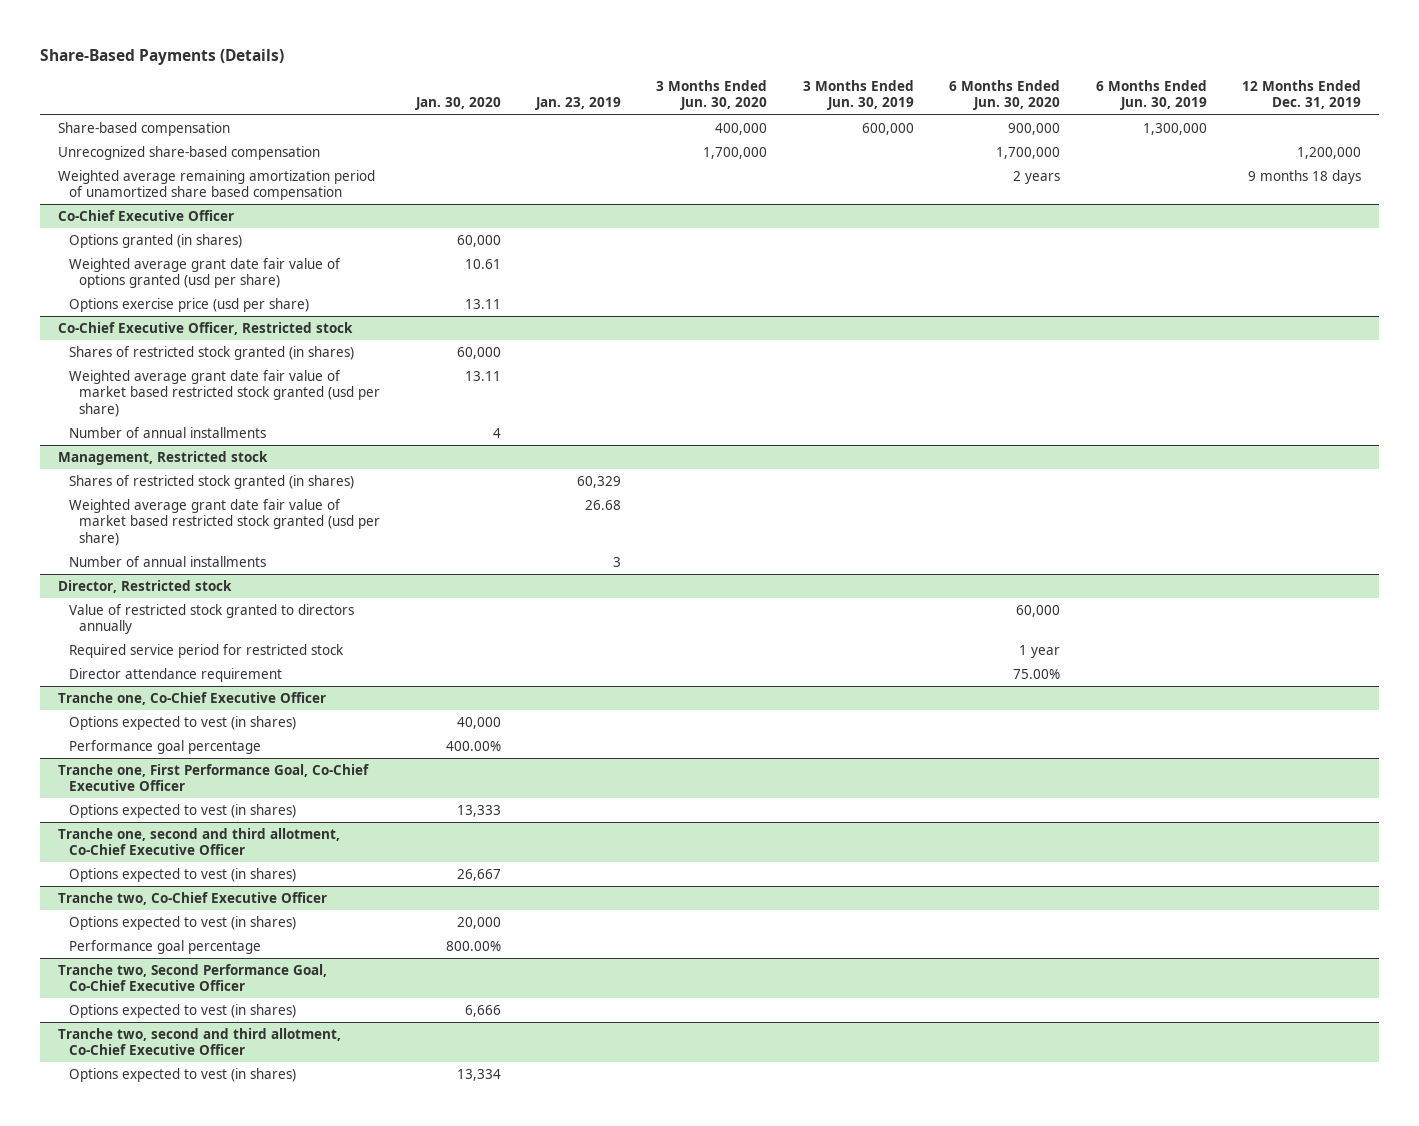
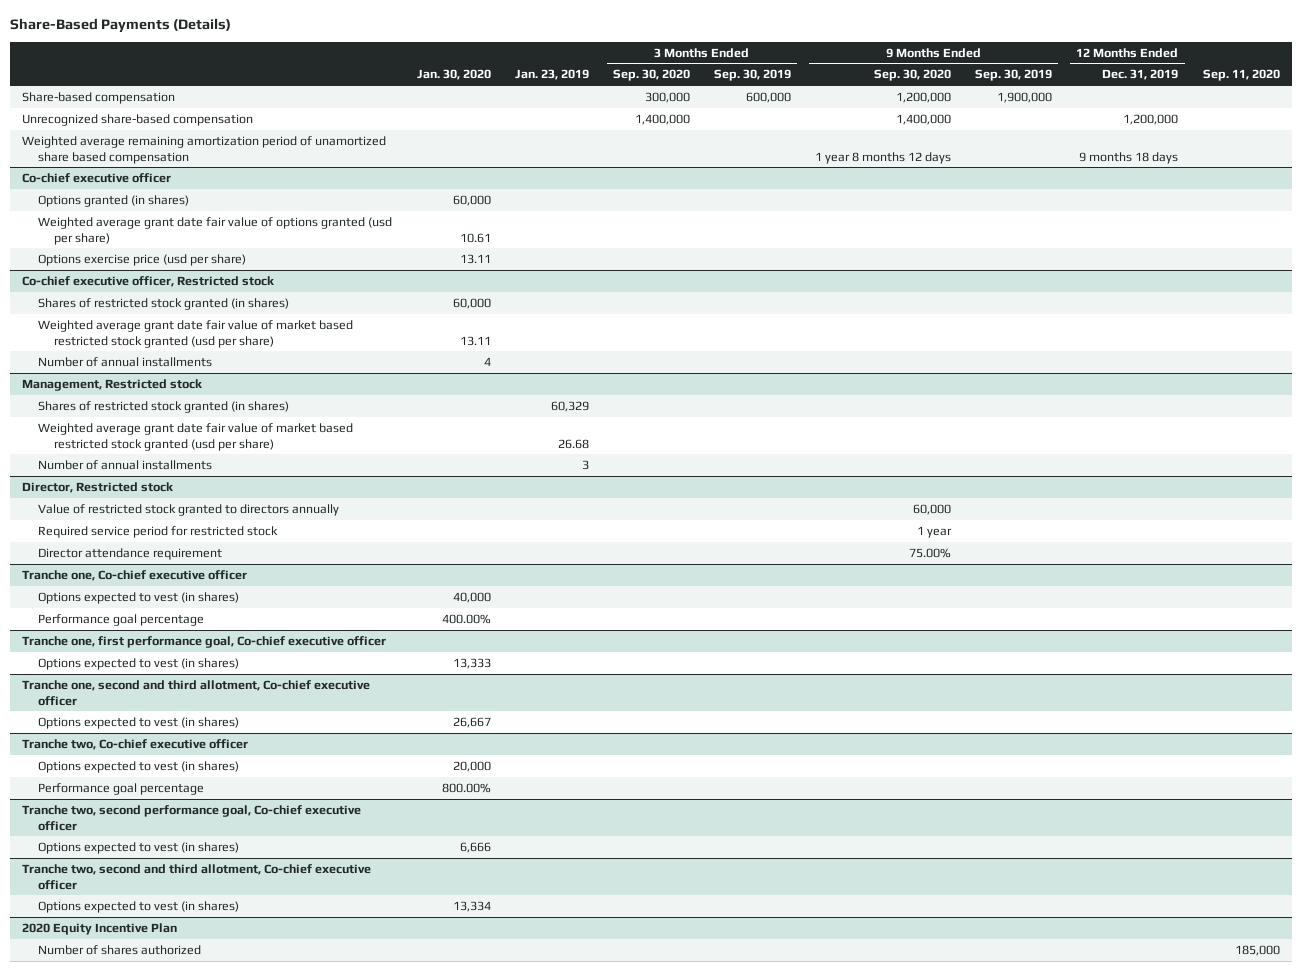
- | Jan. 30, 2020 | Jan. 23, 2019 | 3 Months Ended Jun. 30, 2020 | 3 Months Ended Jun. 30, 2019 | 6 Months Ended Jun. 30, 2020 | 6 Months Ended Jun. 30, 2019 | 12 Months Ended Dec. 31, 2019
+ | Jan. 30, 2020 | Jan. 23, 2019 | 3 Months Ended Sep. 30, 2020 | 3 Months Ended Sep. 30, 2019 | 9 Months Ended Sep. 30, 2020 | 9 Months Ended Sep. 30, 2019 | 12 Months Ended Dec. 31, 2019 | Sep. 11, 2020
- Co-Chief Executive Officer
+ Co-chief executive officer
- Co-Chief Executive Officer, Restricted stock
+ Co-chief executive officer, Restricted stock
- Tranche one, Co-Chief Executive Officer
+ Tranche one, Co-chief executive officer
- Tranche one, First Performance Goal, Co-Chief Executive Officer
+ Tranche one, first performance goal, Co-chief executive officer
- Tranche one, second and third allotment, Co-Chief Executive Officer
+ Tranche one, second and third allotment, Co-chief executive officer
- Tranche two, Co-Chief Executive Officer
+ Tranche two, Co-chief executive officer
- Tranche two, Second Performance Goal, Co-Chief Executive Officer
+ Tranche two, second performance goal, Co-chief executive officer
- Tranche two, second and third allotment, Co-Chief Executive Officer
+ Tranche two, second and third allotment, Co-chief executive officer
+ 2020 Equity Incentive Plan
+ Number of shares authorized | | | | | | | | 185,000

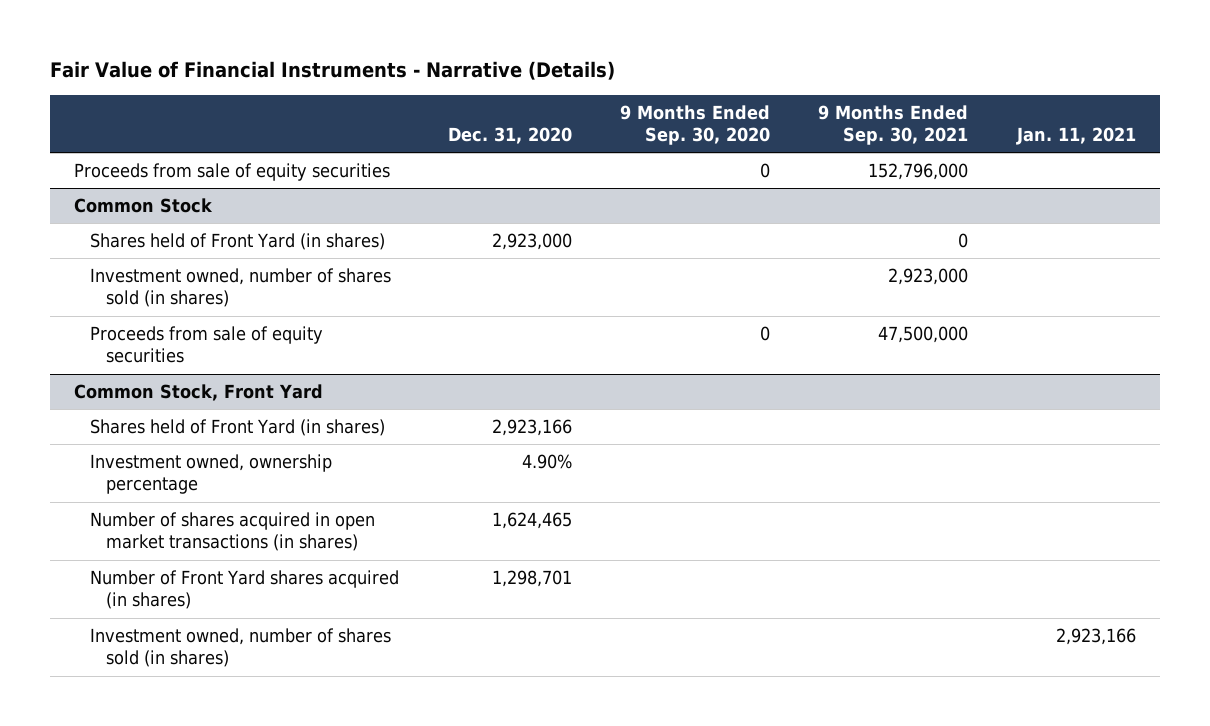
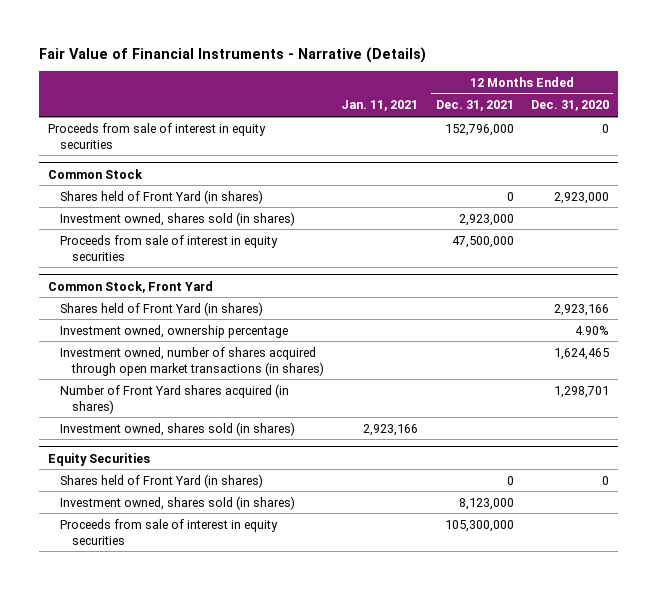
- | Dec. 31, 2020 | 9 Months Ended Sep. 30, 2020 | 9 Months Ended Sep. 30, 2021 | Jan. 11, 2021
+ | Jan. 11, 2021 | 12 Months Ended Dec. 31, 2021 | 12 Months Ended Dec. 31, 2020
- Proceeds from sale of equity securities | | 0 | 152,796,000 |
+ Proceeds from sale of interest in equity securities | | 152,796,000 | 0
@ Common Stock
- Investment owned, number of shares sold (in shares) | | | 2,923,000 |
- Proceeds from sale of equity securities | | 0 | 47,500,000 |
+ Investment owned, shares sold (in shares) | | 2,923,000 |
+ Proceeds from sale of interest in equity securities | | 47,500,000 |
@ Common Stock, Front Yard
- Number of shares acquired in open market transactions (in shares) | 1,624,465 | | |
+ Investment owned, number of shares acquired through open market transactions (in shares) | | | 1,624,465
- Investment owned, number of shares sold (in shares) | | | | 2,923,166
+ Investment owned, shares sold (in shares) | 2,923,166 | |
+ Equity Securities
+ Shares held of Front Yard (in shares) | | 0 | 0
+ Investment owned, shares sold (in shares) | | 8,123,000 |
+ Proceeds from sale of interest in equity securities | | 105,300,000 |

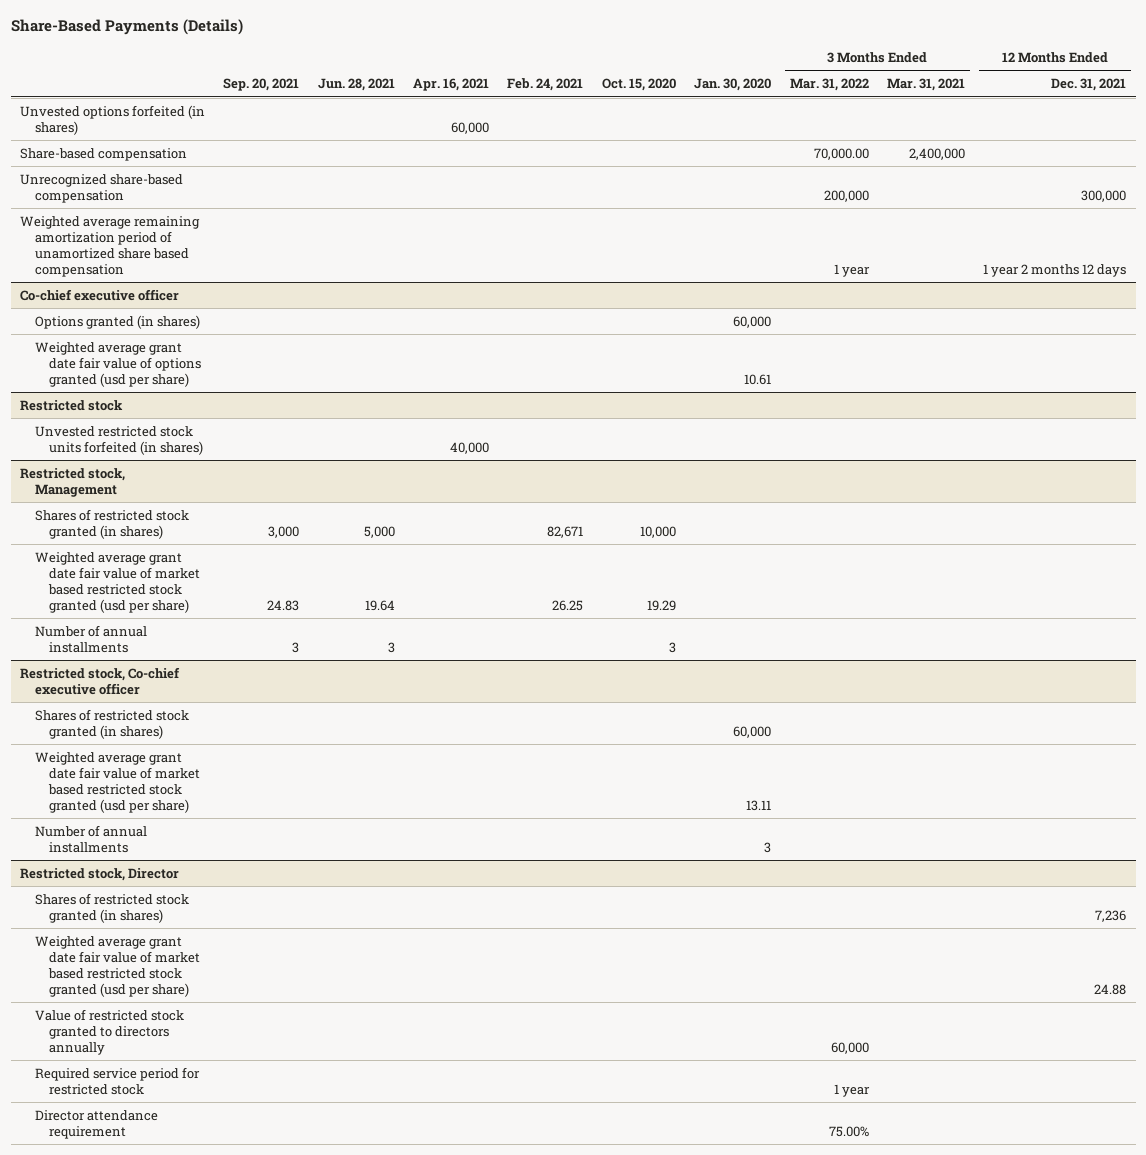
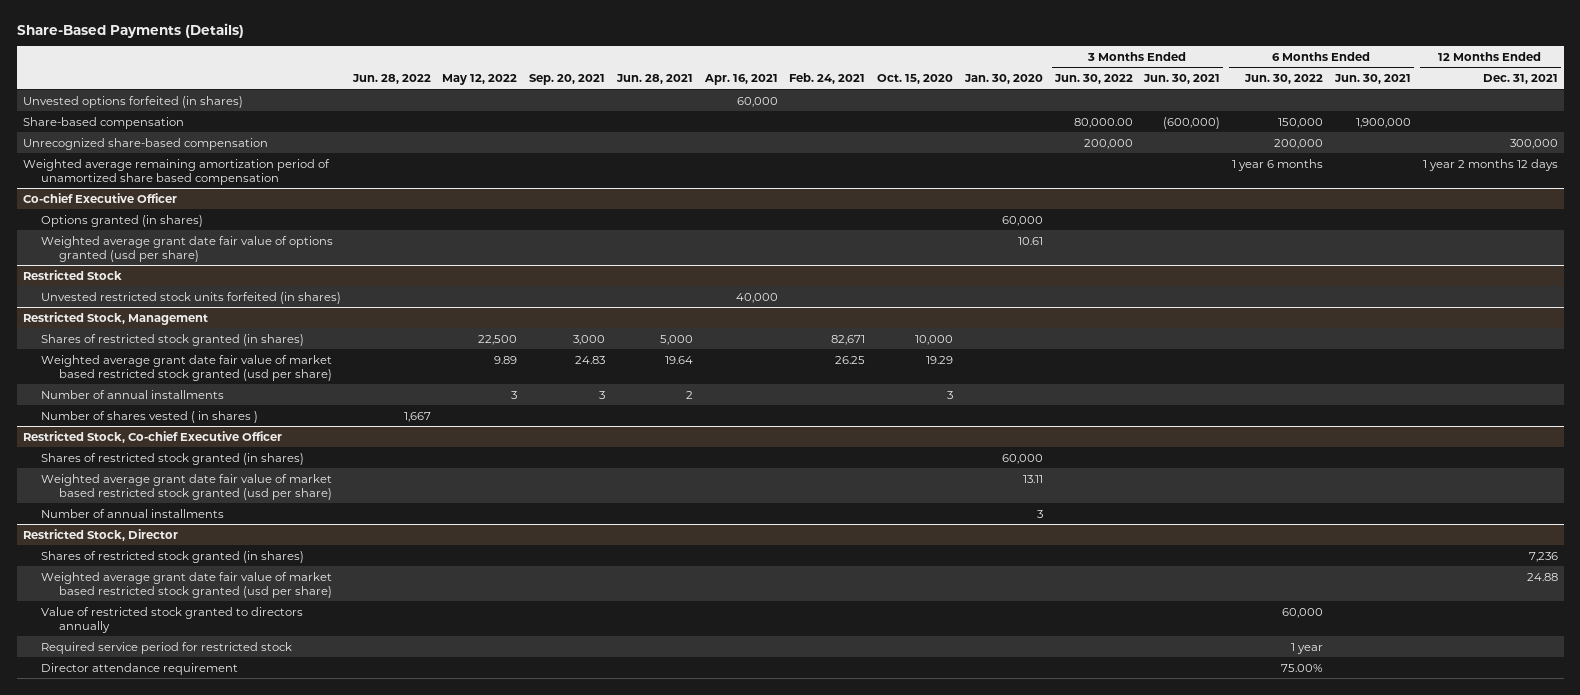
- | Sep. 20, 2021 | Jun. 28, 2021 | Apr. 16, 2021 | Feb. 24, 2021 | Oct. 15, 2020 | Jan. 30, 2020 | 3 Months Ended Mar. 31, 2022 | 3 Months Ended Mar. 31, 2021 | 12 Months Ended Dec. 31, 2021
+ | Jun. 28, 2022 | May 12, 2022 | Sep. 20, 2021 | Jun. 28, 2021 | Apr. 16, 2021 | Feb. 24, 2021 | Oct. 15, 2020 | Jan. 30, 2020 | 3 Months Ended Jun. 30, 2022 | 3 Months Ended Jun. 30, 2021 | 6 Months Ended Jun. 30, 2022 | 6 Months Ended Jun. 30, 2021 | 12 Months Ended Dec. 31, 2021
- Co-chief executive officer
+ Co-chief Executive Officer
- Restricted stock
+ Restricted Stock
- Restricted stock, Management
+ Restricted Stock, Management
- Number of annual installments | 3 | 3 | | | 3 | | | |
- Restricted stock, Co-chief executive officer
+ Number of annual installments | | 3 | 3 | 2 | | | 3 | | | | | |
+ Number of shares vested ( in shares ) | 1,667 | | | | | | | | | | | |
+ Restricted Stock, Co-chief Executive Officer
- Restricted stock, Director
+ Restricted Stock, Director

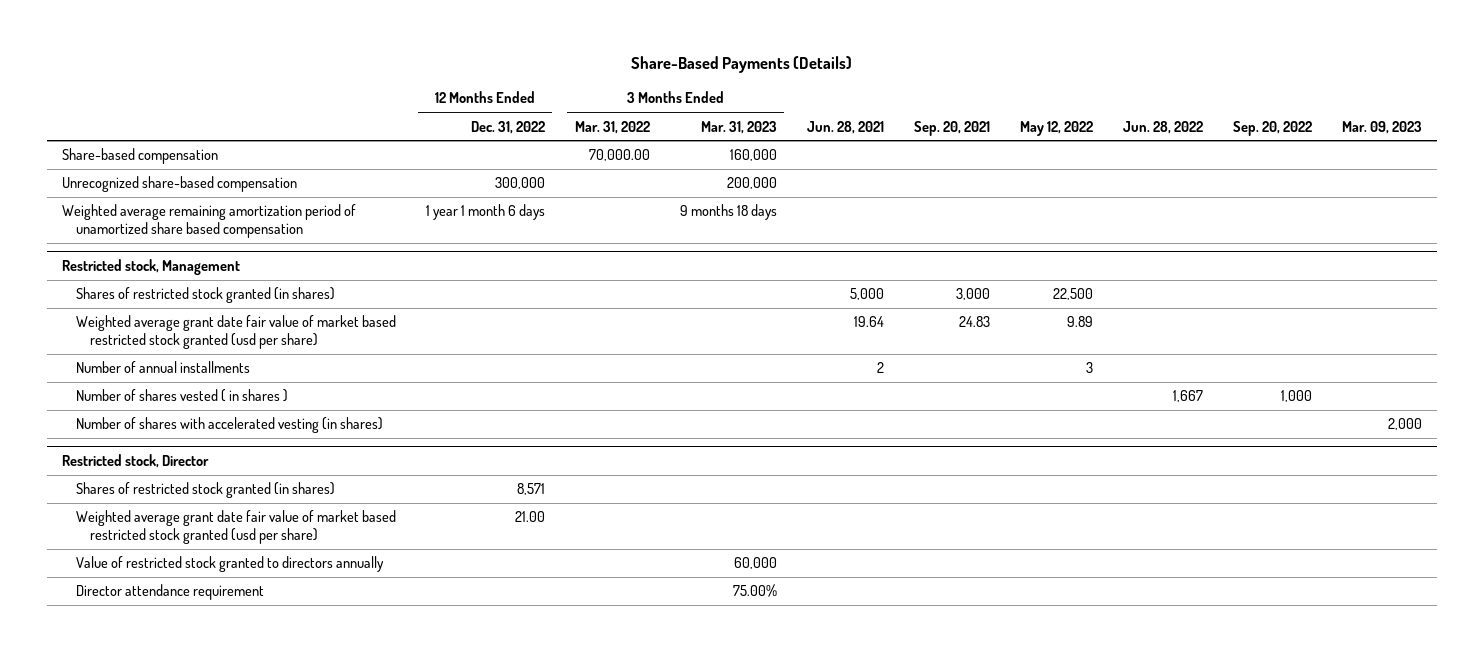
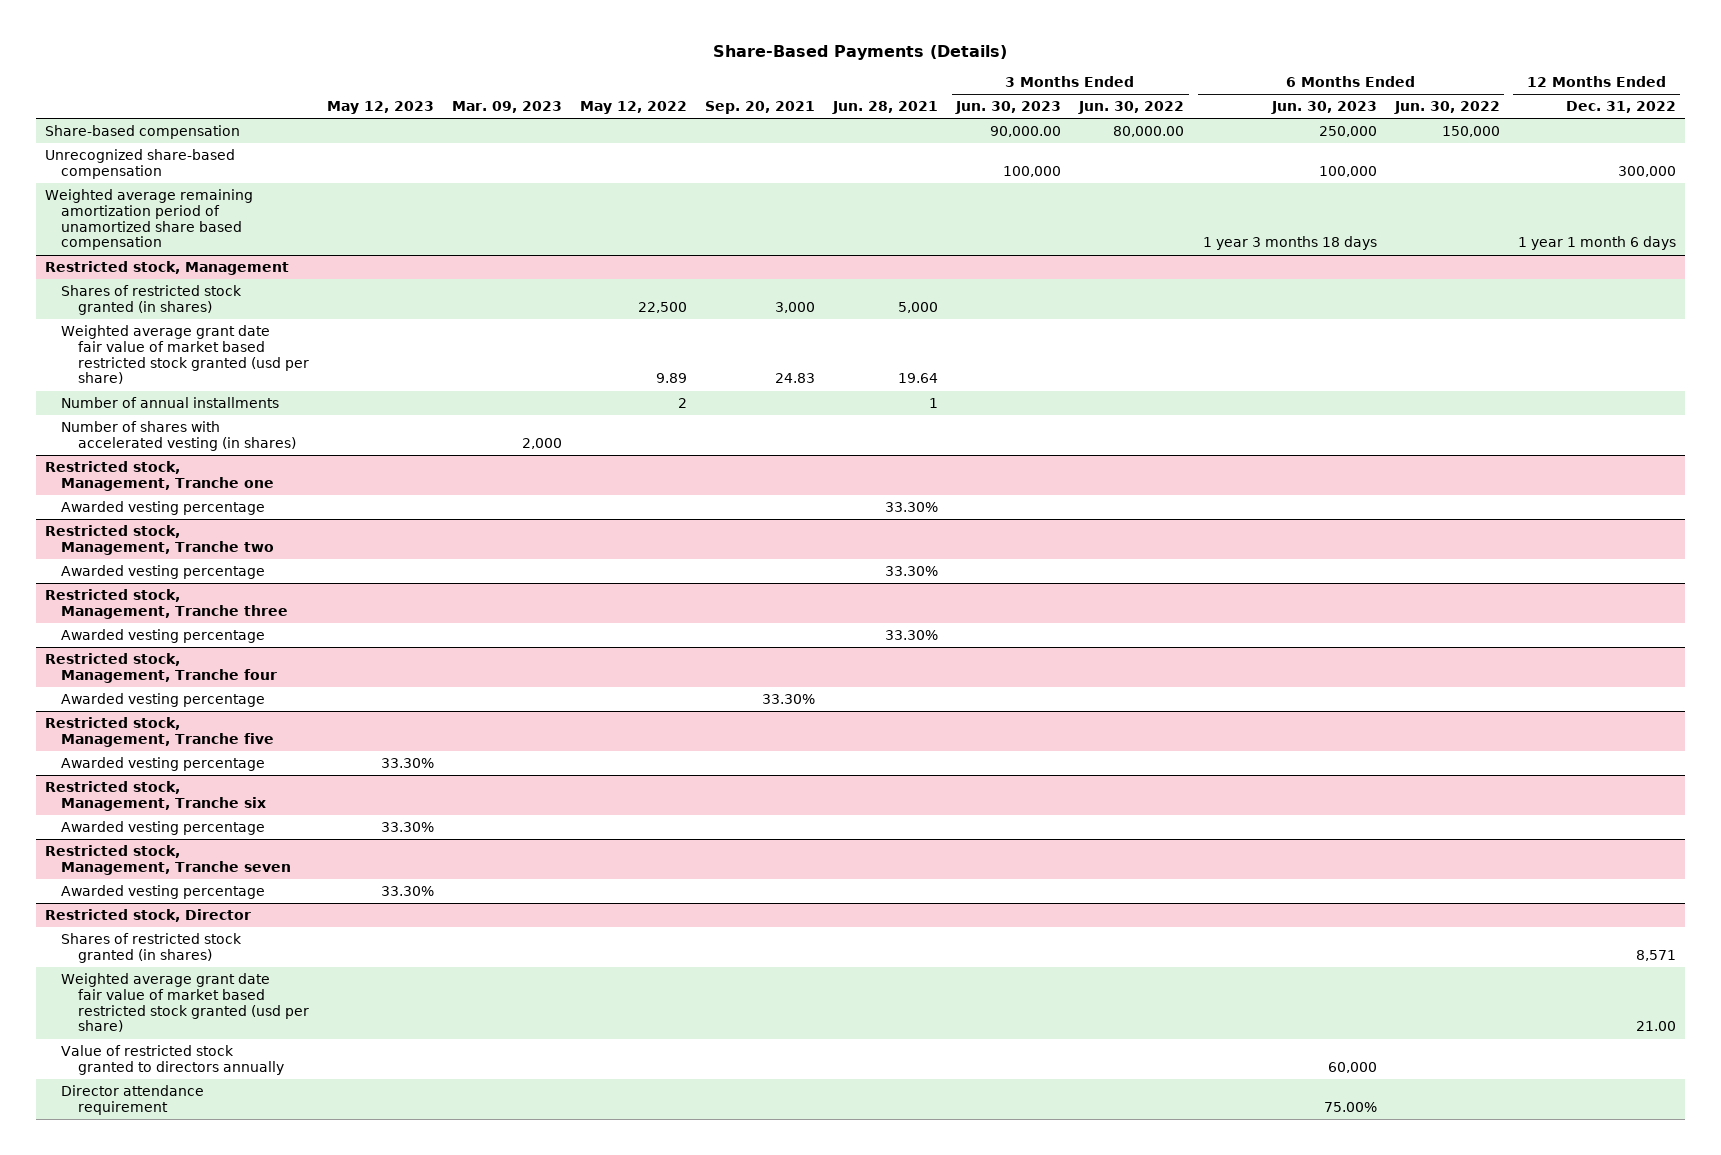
- | 12 Months Ended Dec. 31, 2022 | 3 Months Ended Mar. 31, 2022 | 3 Months Ended Mar. 31, 2023 | Jun. 28, 2021 | Sep. 20, 2021 | May 12, 2022 | Jun. 28, 2022 | Sep. 20, 2022 | Mar. 09, 2023
+ | May 12, 2023 | Mar. 09, 2023 | May 12, 2022 | Sep. 20, 2021 | Jun. 28, 2021 | 3 Months Ended Jun. 30, 2023 | 3 Months Ended Jun. 30, 2022 | 6 Months Ended Jun. 30, 2023 | 6 Months Ended Jun. 30, 2022 | 12 Months Ended Dec. 31, 2022
@ Restricted stock, Management
- Number of annual installments | | | | 2 | | 3 | | |
- Number of shares vested ( in shares ) | | | | | | | 1,667 | 1,000 |
+ Number of annual installments | | | 2 | | 1 | | | | |
+ Restricted stock, Management, Tranche one
+ Awarded vesting percentage | | | | | 33.30% | | | | |
+ Restricted stock, Management, Tranche two
+ Awarded vesting percentage | | | | | 33.30% | | | | |
+ Restricted stock, Management, Tranche three
+ Awarded vesting percentage | | | | | 33.30% | | | | |
+ Restricted stock, Management, Tranche four
+ Awarded vesting percentage | | | | 33.30% | | | | | |
+ Restricted stock, Management, Tranche five
+ Awarded vesting percentage | 33.30% | | | | | | | | |
+ Restricted stock, Management, Tranche six
+ Awarded vesting percentage | 33.30% | | | | | | | | |
+ Restricted stock, Management, Tranche seven
+ Awarded vesting percentage | 33.30% | | | | | | | | |

